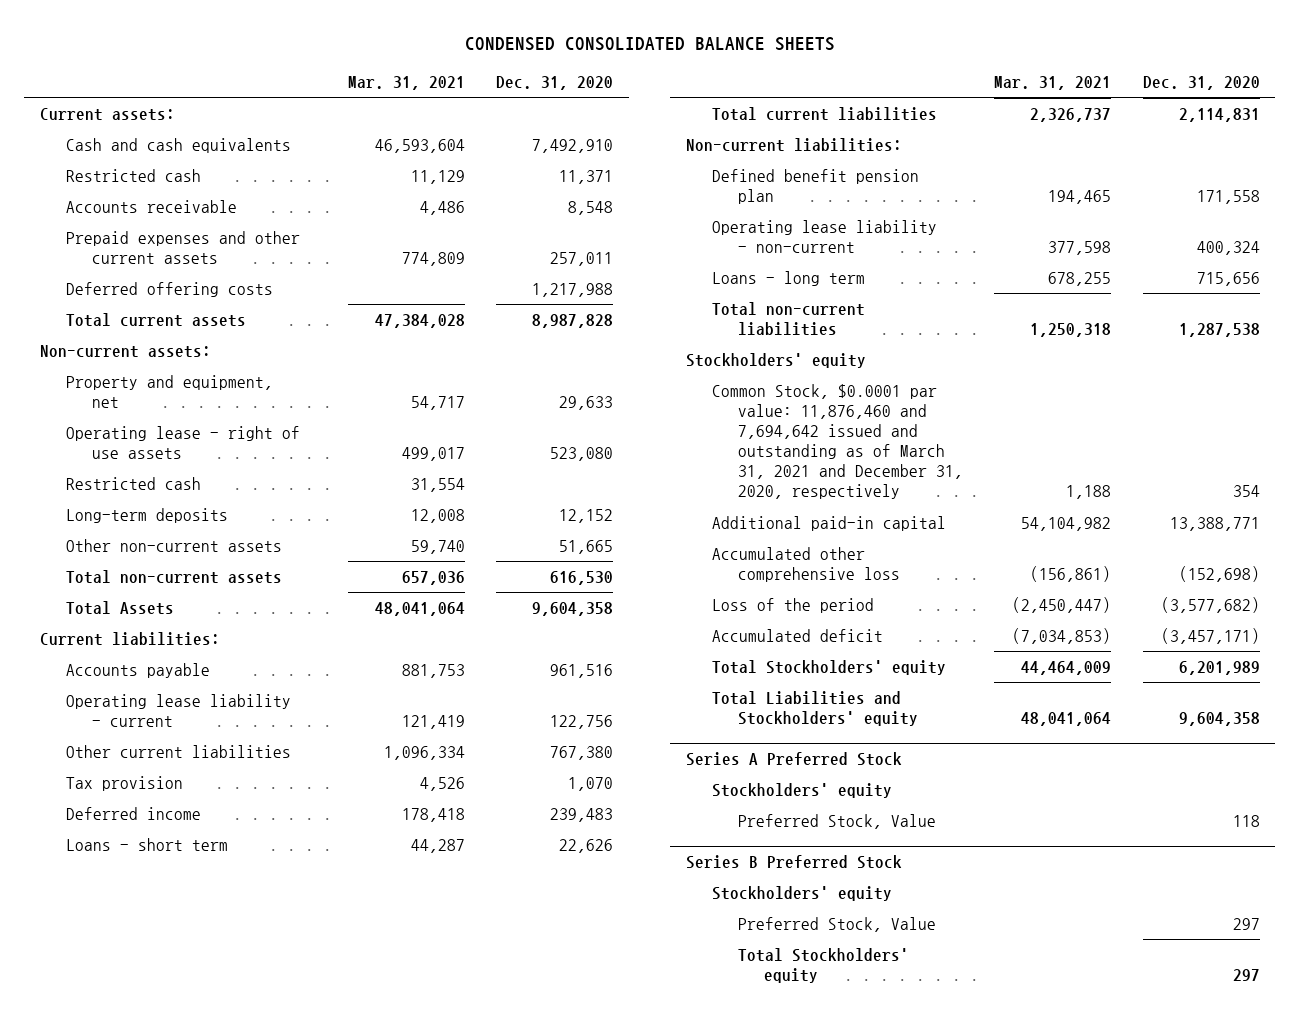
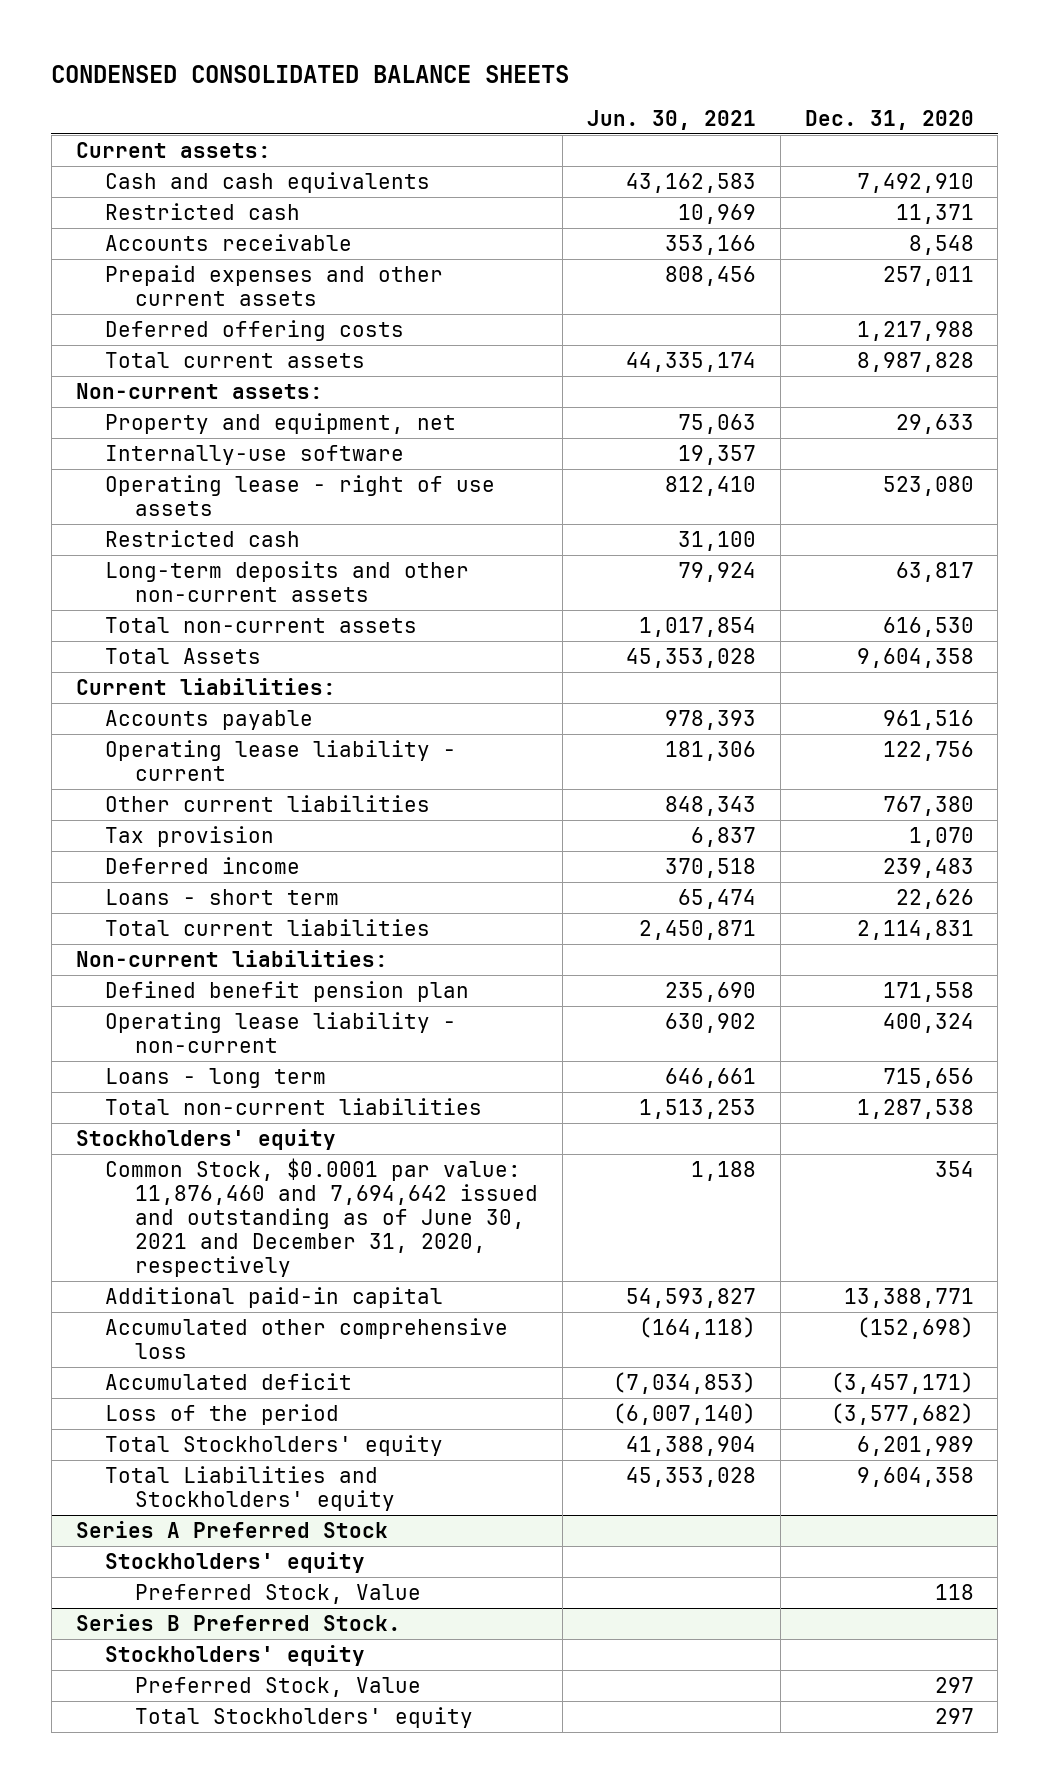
- | Mar. 31, 2021 | Dec. 31, 2020
+ | Jun. 30, 2021 | Dec. 31, 2020
+ Internally-use software | 19,357 |
- Long-term deposits | 12,008 | 12,152
- Other non-current assets | 59,740 | 51,665
+ Long-term deposits and other non-current assets | 79,924 | 63,817
- Common Stock, $0.0001 par value: 11,876,460 and 7,694,642 issued and outstanding as of March 31, 2021 and December 31, 2020, respectively | 1,188 | 354
+ Common Stock, $0.0001 par value: 11,876,460 and 7,694,642 issued and outstanding as of June 30, 2021 and December 31, 2020, respectively | 1,188 | 354
moved down: Loss of the period | (6,007,140) | (3,577,682)
- Series B Preferred Stock
+ Series B Preferred Stock.

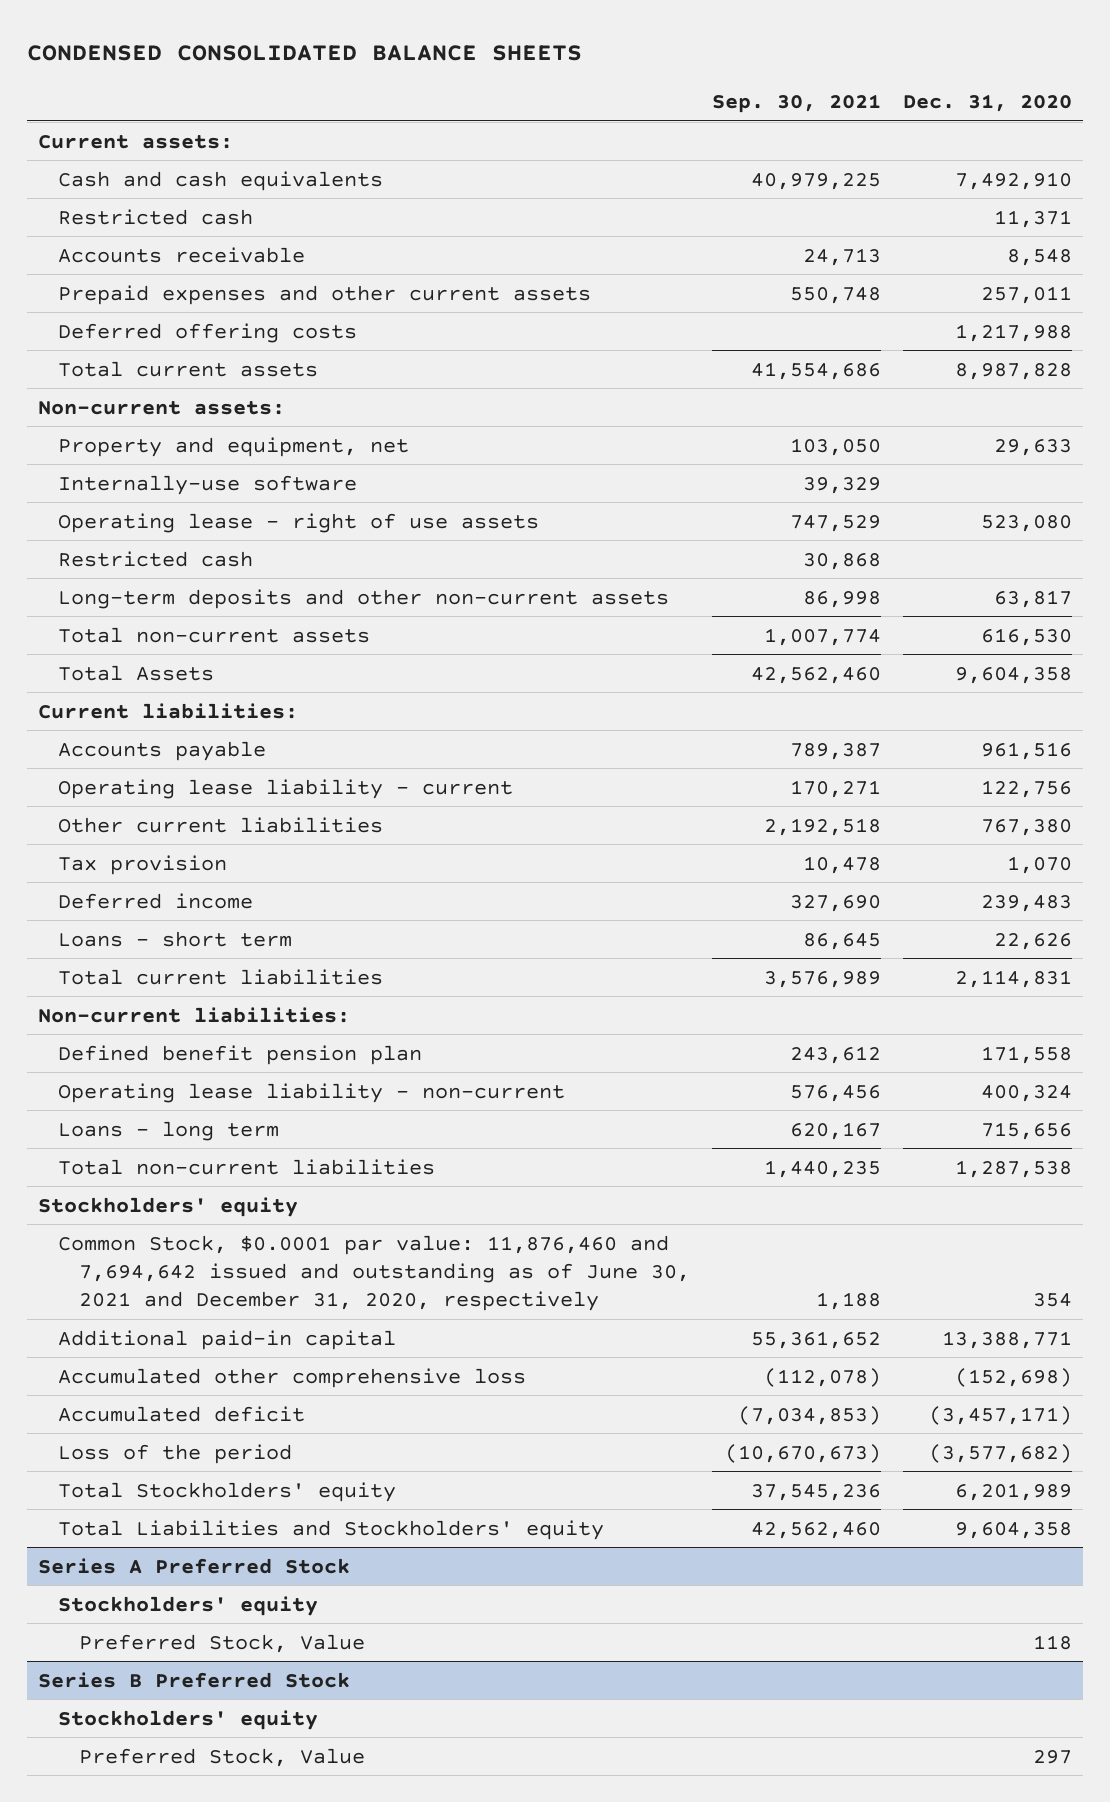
- | Jun. 30, 2021 | Dec. 31, 2020
+ | Sep. 30, 2021 | Dec. 31, 2020
- Series B Preferred Stock.
+ Series B Preferred Stock
- Total Stockholders' equity | | 297

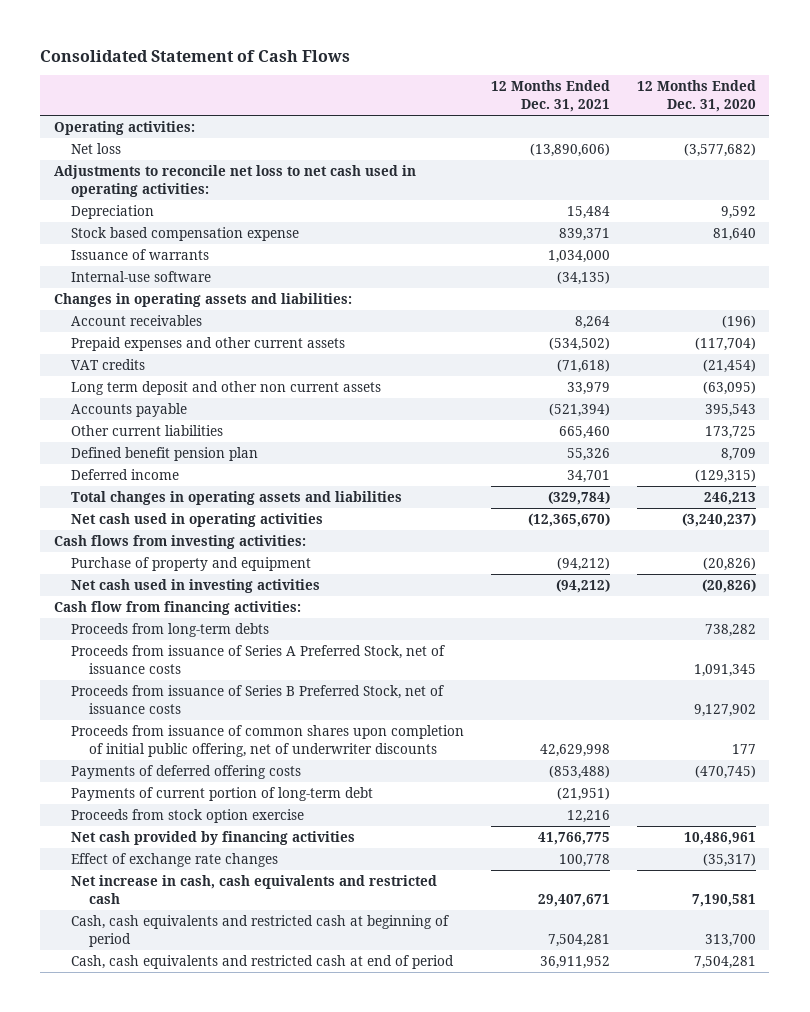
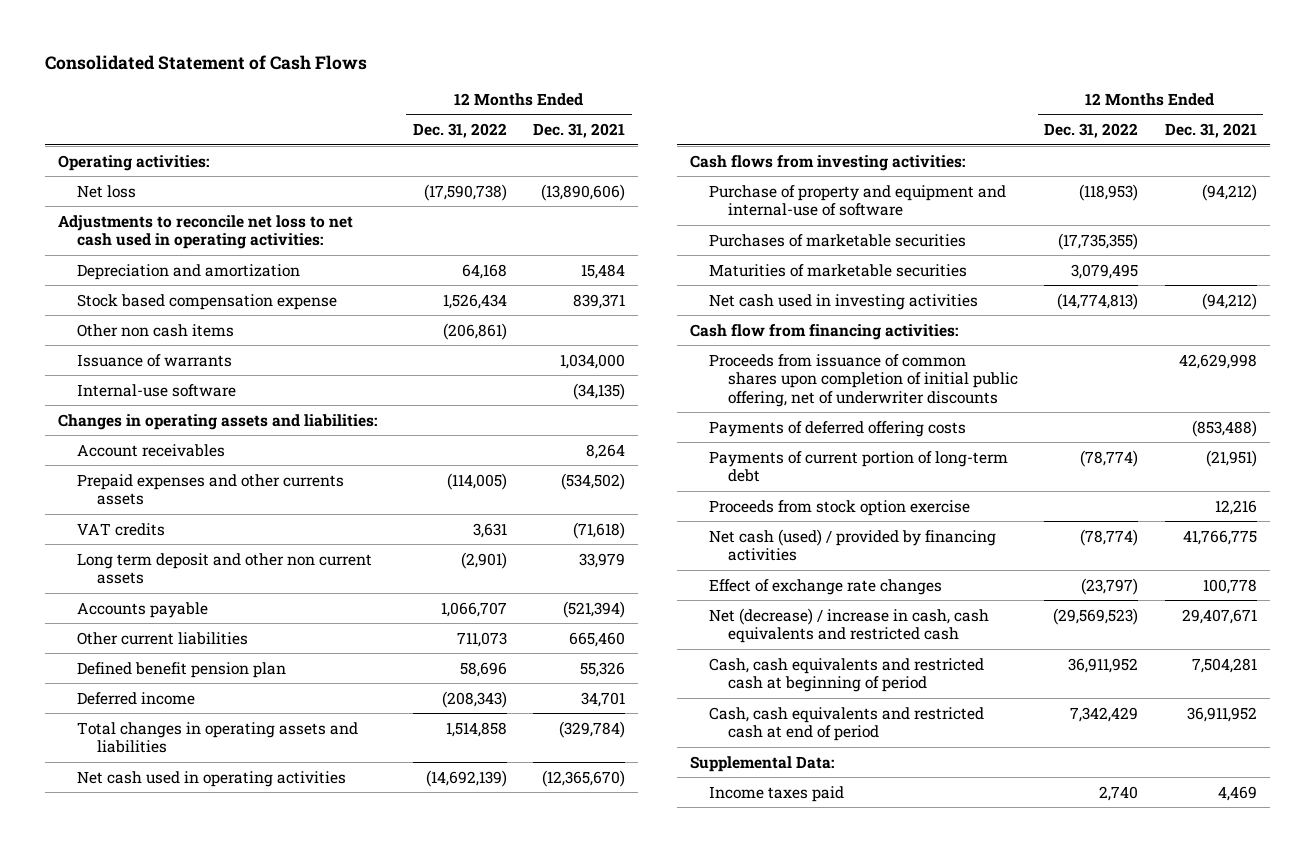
- | 12 Months Ended Dec. 31, 2021 | 12 Months Ended Dec. 31, 2020
+ | 12 Months Ended Dec. 31, 2022 | 12 Months Ended Dec. 31, 2021
- Depreciation | 15,484 | 9,592
+ Depreciation and amortization | 64,168 | 15,484
+ Other non cash items | (206,861) |
- Prepaid expenses and other current assets | (534,502) | (117,704)
+ Prepaid expenses and other currents assets | (114,005) | (534,502)
- Purchase of property and equipment | (94,212) | (20,826)
+ Purchase of property and equipment and internal-use of software | (118,953) | (94,212)
+ Purchases of marketable securities | (17,735,355) |
+ Maturities of marketable securities | 3,079,495 |
- Proceeds from long-term debts | | 738,282
- Proceeds from issuance of Series A Preferred Stock, net of issuance costs | | 1,091,345
- Proceeds from issuance of Series B Preferred Stock, net of issuance costs | | 9,127,902
- Net cash provided by financing activities | 41,766,775 | 10,486,961
+ Net cash (used) / provided by financing activities | (78,774) | 41,766,775
- Net increase in cash, cash equivalents and restricted cash | 29,407,671 | 7,190,581
+ Net (decrease) / increase in cash, cash equivalents and restricted cash | (29,569,523) | 29,407,671
+ Supplemental Data:
+ Income taxes paid | 2,740 | 4,469

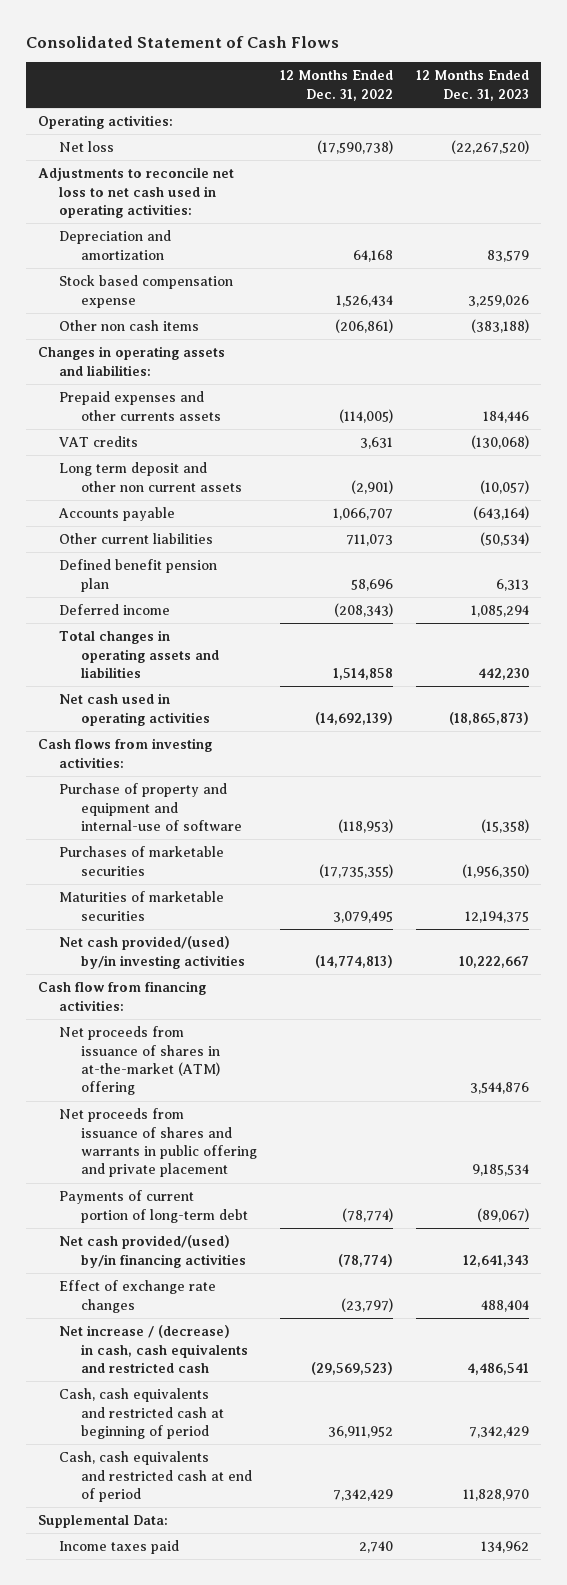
- | 12 Months Ended Dec. 31, 2022 | 12 Months Ended Dec. 31, 2021
+ | 12 Months Ended Dec. 31, 2022 | 12 Months Ended Dec. 31, 2023
- Issuance of warrants | | 1,034,000
- Internal-use software | | (34,135)
- Account receivables | | 8,264
- Net cash used in investing activities | (14,774,813) | (94,212)
+ Net cash provided/(used) by/in investing activities | (14,774,813) | 10,222,667
- Proceeds from issuance of common shares upon completion of initial public offering, net of underwriter discounts | | 42,629,998
- Payments of deferred offering costs | | (853,488)
+ Net proceeds from issuance of shares in at-the-market (ATM) offering | | 3,544,876
+ Net proceeds from issuance of shares and warrants in public offering and private placement | | 9,185,534
- Proceeds from stock option exercise | | 12,216
- Net cash (used) / provided by financing activities | (78,774) | 41,766,775
+ Net cash provided/(used) by/in financing activities | (78,774) | 12,641,343
- Net (decrease) / increase in cash, cash equivalents and restricted cash | (29,569,523) | 29,407,671
+ Net increase / (decrease) in cash, cash equivalents and restricted cash | (29,569,523) | 4,486,541

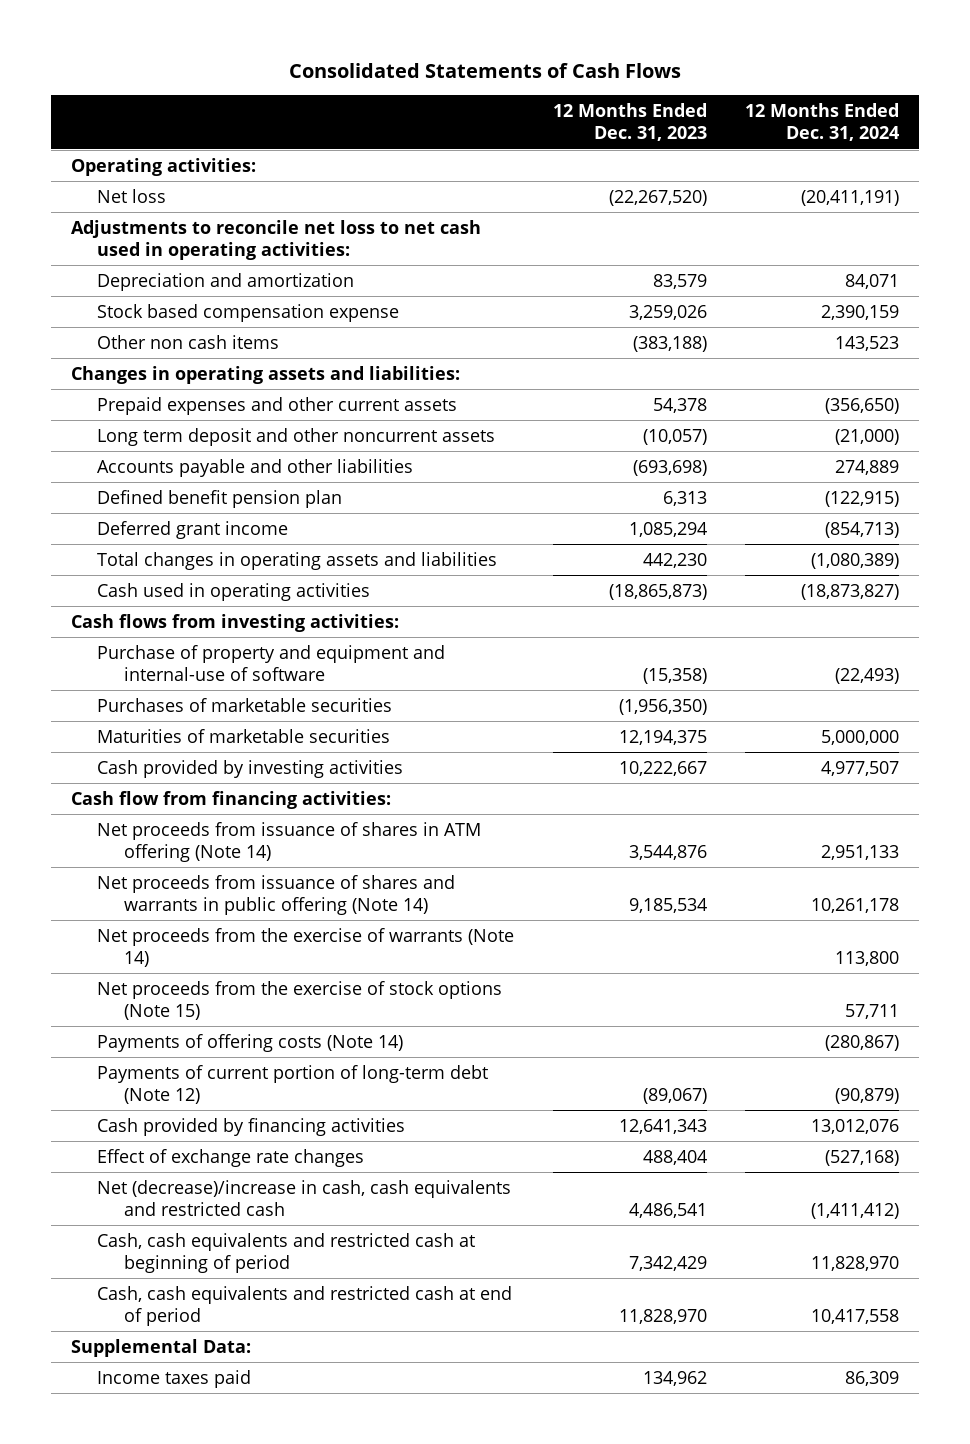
- Consolidated Statement of Cash Flows
+ Consolidated Statements of Cash Flows
- | 12 Months Ended Dec. 31, 2022 | 12 Months Ended Dec. 31, 2023
+ | 12 Months Ended Dec. 31, 2023 | 12 Months Ended Dec. 31, 2024
- Prepaid expenses and other currents assets | (114,005) | 184,446
- VAT credits | 3,631 | (130,068)
- Long term deposit and other non current assets | (2,901) | (10,057)
- Accounts payable | 1,066,707 | (643,164)
- Other current liabilities | 711,073 | (50,534)
+ Prepaid expenses and other current assets | 54,378 | (356,650)
+ Long term deposit and other noncurrent assets | (10,057) | (21,000)
+ Accounts payable and other liabilities | (693,698) | 274,889
- Deferred income | (208,343) | 1,085,294
+ Deferred grant income | 1,085,294 | (854,713)
- Net cash used in operating activities | (14,692,139) | (18,865,873)
+ Cash used in operating activities | (18,865,873) | (18,873,827)
- Net cash provided/(used) by/in investing activities | (14,774,813) | 10,222,667
+ Cash provided by investing activities | 10,222,667 | 4,977,507
- Net proceeds from issuance of shares in at-the-market (ATM) offering | | 3,544,876
- Net proceeds from issuance of shares and warrants in public offering and private placement | | 9,185,534
- Payments of current portion of long-term debt | (78,774) | (89,067)
- Net cash provided/(used) by/in financing activities | (78,774) | 12,641,343
+ Net proceeds from issuance of shares in ATM offering (Note 14) | 3,544,876 | 2,951,133
+ Net proceeds from issuance of shares and warrants in public offering (Note 14) | 9,185,534 | 10,261,178
+ Net proceeds from the exercise of warrants (Note 14) | | 113,800
+ Net proceeds from the exercise of stock options (Note 15) | | 57,711
+ Payments of offering costs (Note 14) | | (280,867)
+ Payments of current portion of long-term debt (Note 12) | (89,067) | (90,879)
+ Cash provided by financing activities | 12,641,343 | 13,012,076
- Net increase / (decrease) in cash, cash equivalents and restricted cash | (29,569,523) | 4,486,541
+ Net (decrease)/increase in cash, cash equivalents and restricted cash | 4,486,541 | (1,411,412)

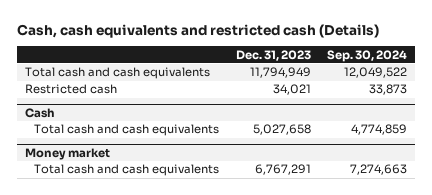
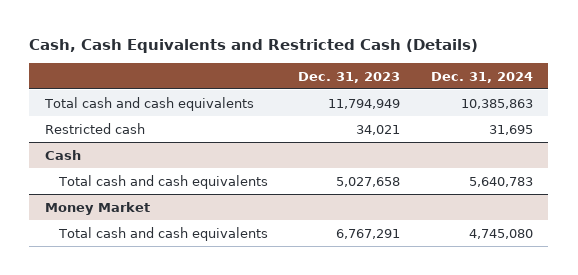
- Cash, cash equivalents and restricted cash (Details)
+ Cash, Cash Equivalents and Restricted Cash (Details)
- | Dec. 31, 2023 | Sep. 30, 2024
+ | Dec. 31, 2023 | Dec. 31, 2024
- Money market
+ Money Market

